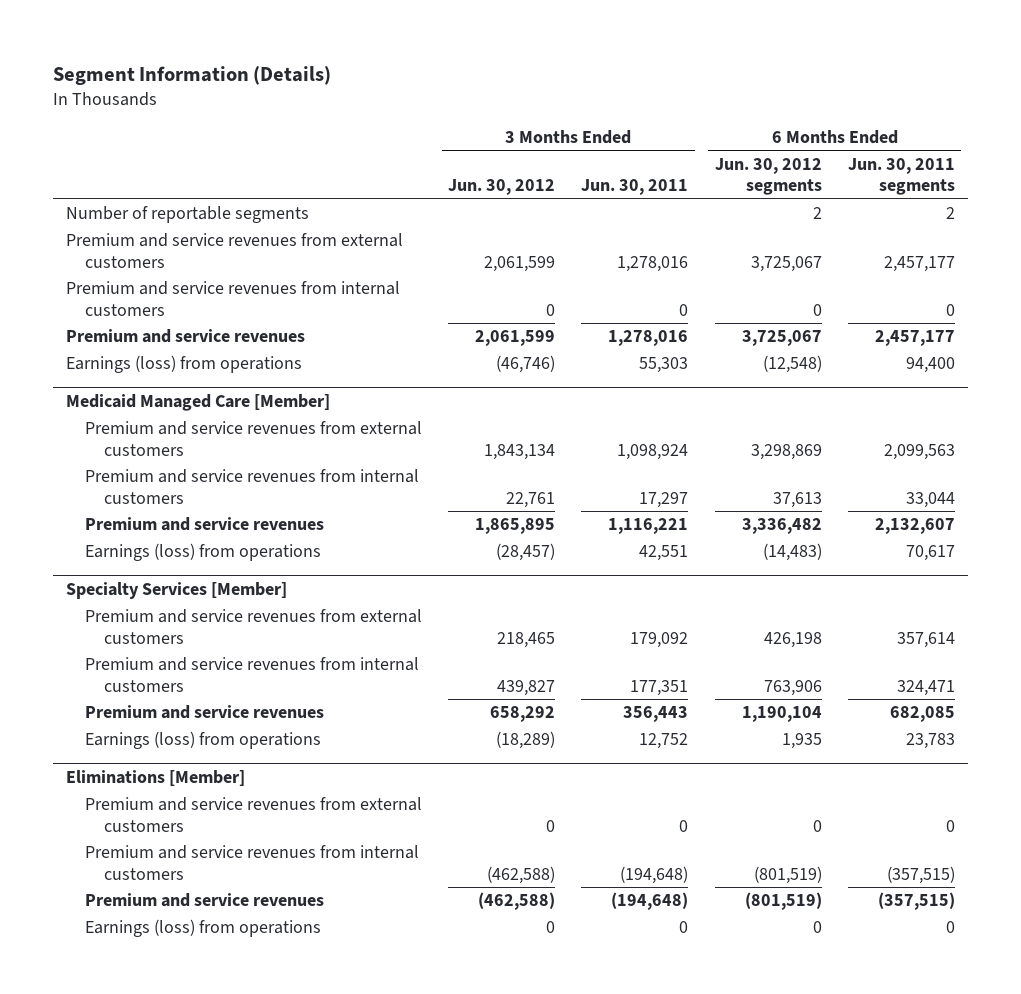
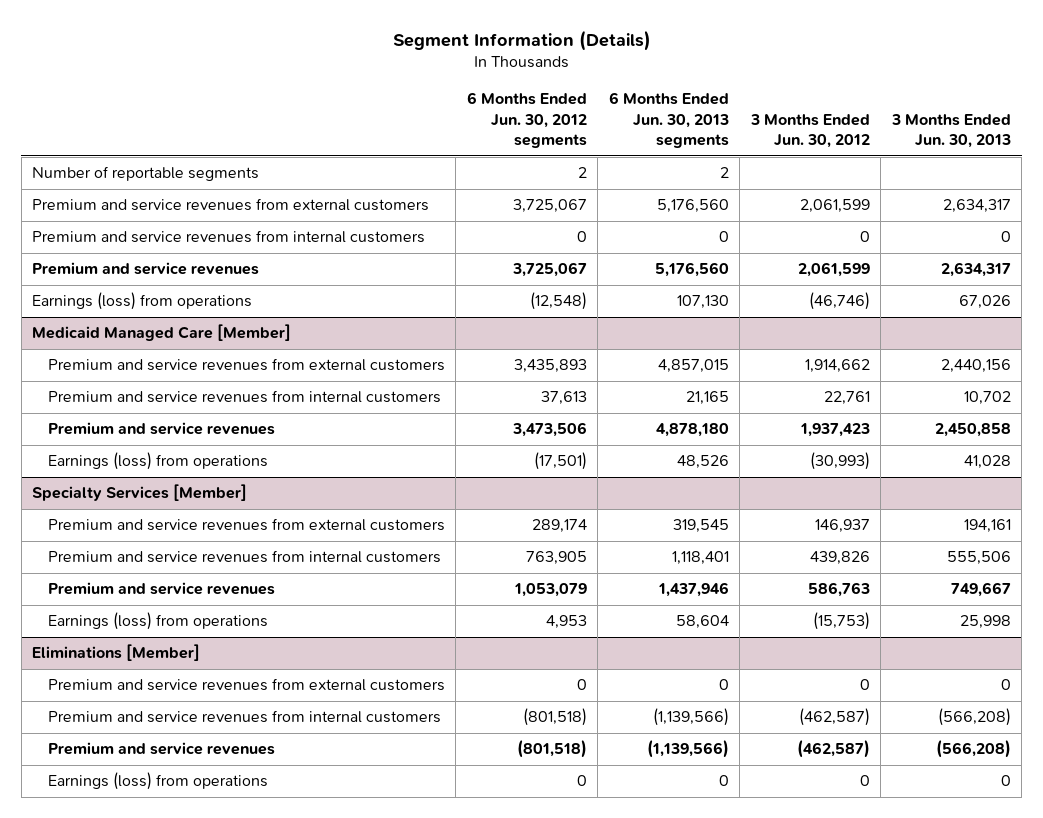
- | 3 Months Ended Jun. 30, 2012 | 3 Months Ended Jun. 30, 2011 | 6 Months Ended Jun. 30, 2012 segments | 6 Months Ended Jun. 30, 2011 segments
+ | 6 Months Ended Jun. 30, 2012 segments | 6 Months Ended Jun. 30, 2013 segments | 3 Months Ended Jun. 30, 2012 | 3 Months Ended Jun. 30, 2013
@ Medicaid Managed Care [Member]
- Premium and service revenues from external customers | 1,843,134 | 1,098,924 | 3,298,869 | 2,099,563
+ Premium and service revenues from external customers | 3,435,893 | 4,857,015 | 1,914,662 | 2,440,156
- Premium and service revenues | 1,865,895 | 1,116,221 | 3,336,482 | 2,132,607
- Earnings (loss) from operations | (28,457) | 42,551 | (14,483) | 70,617
+ Premium and service revenues | 3,473,506 | 4,878,180 | 1,937,423 | 2,450,858
+ Earnings (loss) from operations | (17,501) | 48,526 | (30,993) | 41,028
@ Specialty Services [Member]
- Premium and service revenues from external customers | 218,465 | 179,092 | 426,198 | 357,614
- Premium and service revenues from internal customers | 439,827 | 177,351 | 763,906 | 324,471
- Premium and service revenues | 658,292 | 356,443 | 1,190,104 | 682,085
- Earnings (loss) from operations | (18,289) | 12,752 | 1,935 | 23,783
+ Premium and service revenues from external customers | 289,174 | 319,545 | 146,937 | 194,161
+ Premium and service revenues from internal customers | 763,905 | 1,118,401 | 439,826 | 555,506
+ Premium and service revenues | 1,053,079 | 1,437,946 | 586,763 | 749,667
+ Earnings (loss) from operations | 4,953 | 58,604 | (15,753) | 25,998
@ Eliminations [Member]
- Premium and service revenues from internal customers | (462,588) | (194,648) | (801,519) | (357,515)
- Premium and service revenues | (462,588) | (194,648) | (801,519) | (357,515)
+ Premium and service revenues from internal customers | (801,518) | (1,139,566) | (462,587) | (566,208)
+ Premium and service revenues | (801,518) | (1,139,566) | (462,587) | (566,208)

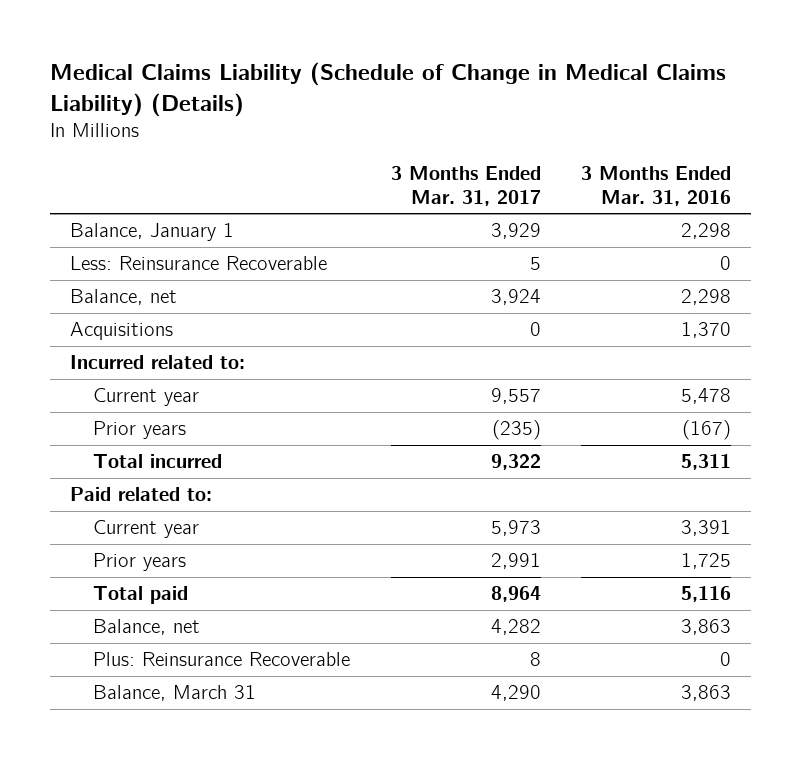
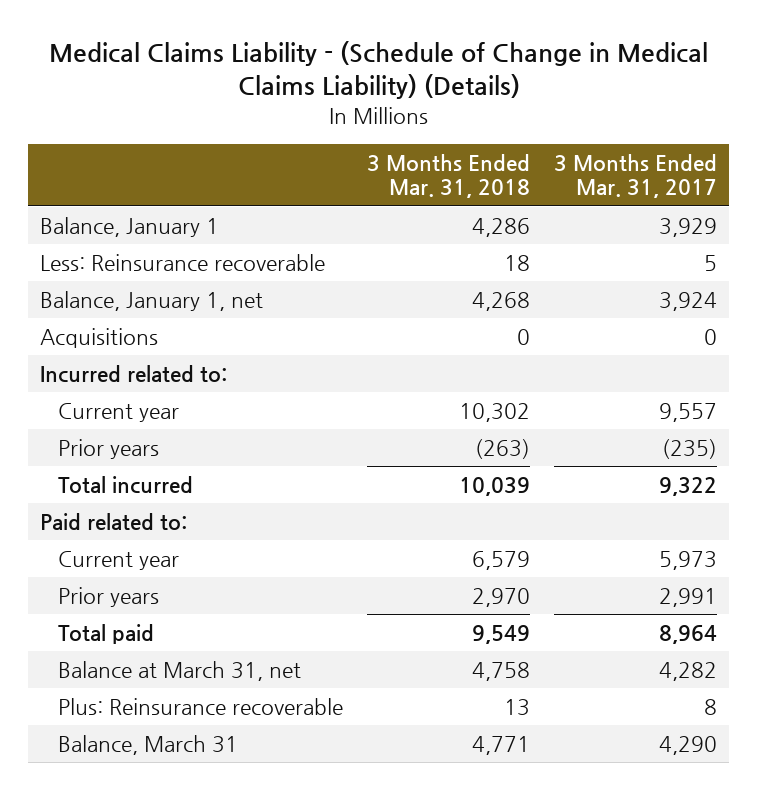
- Medical Claims Liability (Schedule of Change in Medical Claims Liability) (Details)
+ Medical Claims Liability - (Schedule of Change in Medical Claims Liability) (Details)
- | 3 Months Ended Mar. 31, 2017 | 3 Months Ended Mar. 31, 2016
+ | 3 Months Ended Mar. 31, 2018 | 3 Months Ended Mar. 31, 2017
- Less: Reinsurance Recoverable | 5 | 0
- Balance, net | 3,924 | 2,298
+ Less: Reinsurance recoverable | 18 | 5
+ Balance, January 1, net | 4,268 | 3,924
- Balance, net | 4,282 | 3,863
- Plus: Reinsurance Recoverable | 8 | 0
+ Balance at March 31, net | 4,758 | 4,282
+ Plus: Reinsurance recoverable | 13 | 8

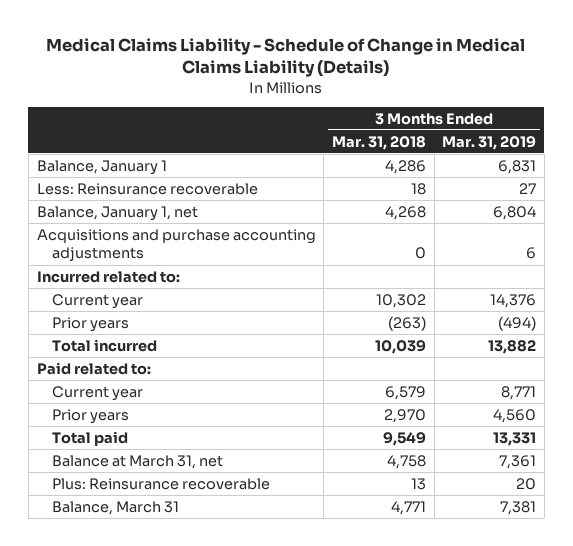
- Medical Claims Liability - (Schedule of Change in Medical Claims Liability) (Details)
+ Medical Claims Liability - Schedule of Change in Medical Claims Liability (Details)
- | 3 Months Ended Mar. 31, 2018 | 3 Months Ended Mar. 31, 2017
+ | 3 Months Ended Mar. 31, 2018 | 3 Months Ended Mar. 31, 2019
- Acquisitions | 0 | 0
+ Acquisitions and purchase accounting adjustments | 0 | 6

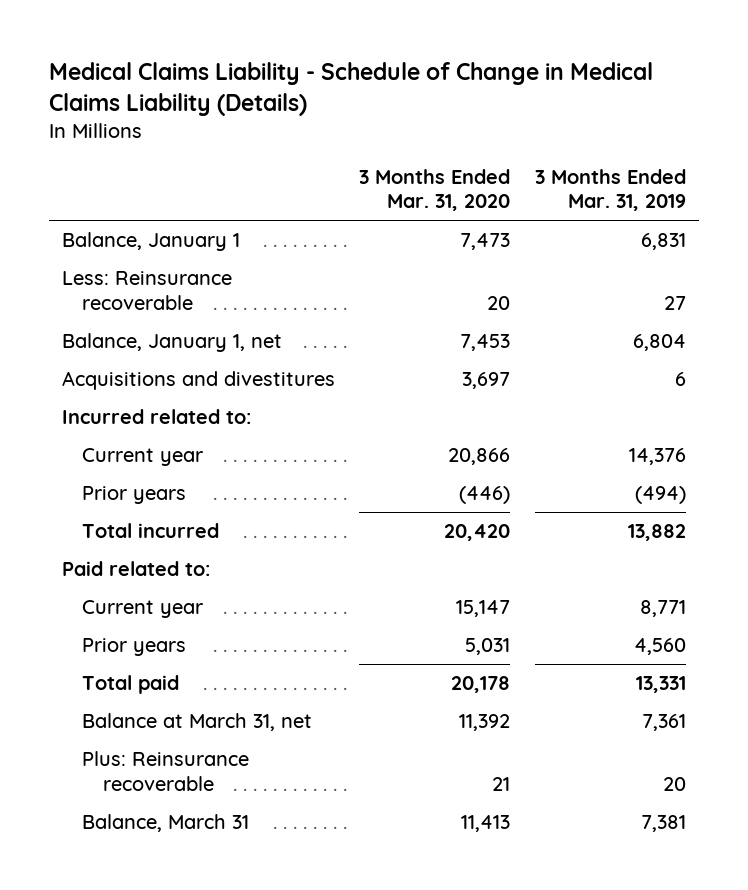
- | 3 Months Ended Mar. 31, 2018 | 3 Months Ended Mar. 31, 2019
+ | 3 Months Ended Mar. 31, 2020 | 3 Months Ended Mar. 31, 2019
- Acquisitions and purchase accounting adjustments | 0 | 6
+ Acquisitions and divestitures | 3,697 | 6

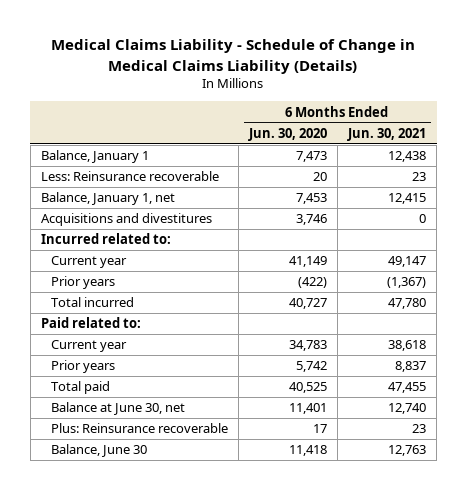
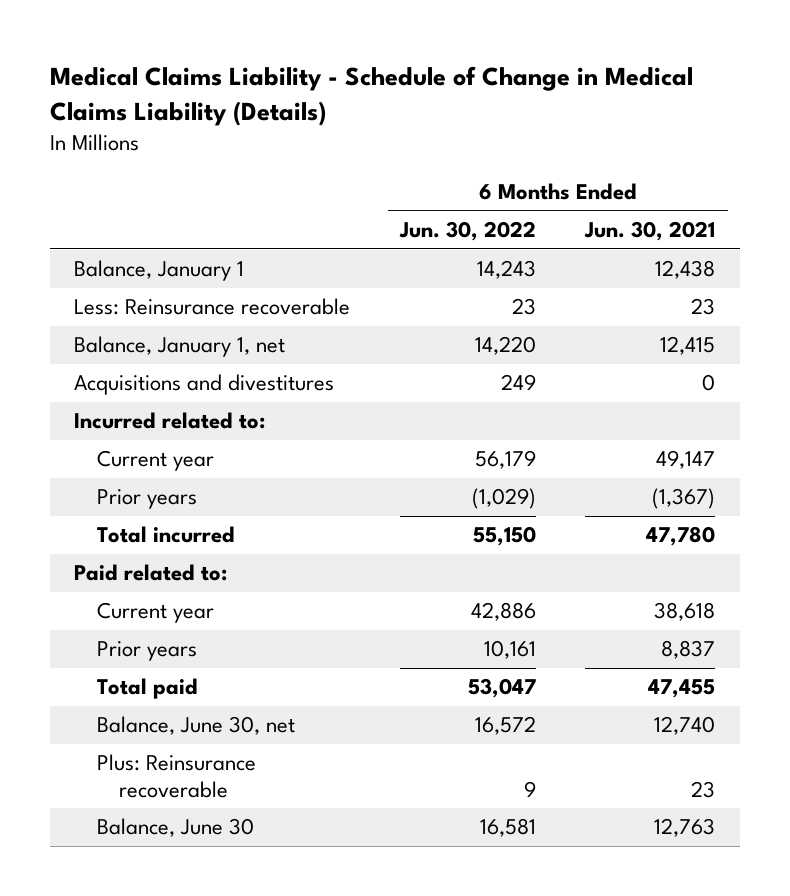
- | 6 Months Ended Jun. 30, 2020 | 6 Months Ended Jun. 30, 2021
+ | 6 Months Ended Jun. 30, 2022 | 6 Months Ended Jun. 30, 2021
- Balance at June 30, net | 11,401 | 12,740
+ Balance, June 30, net | 16,572 | 12,740

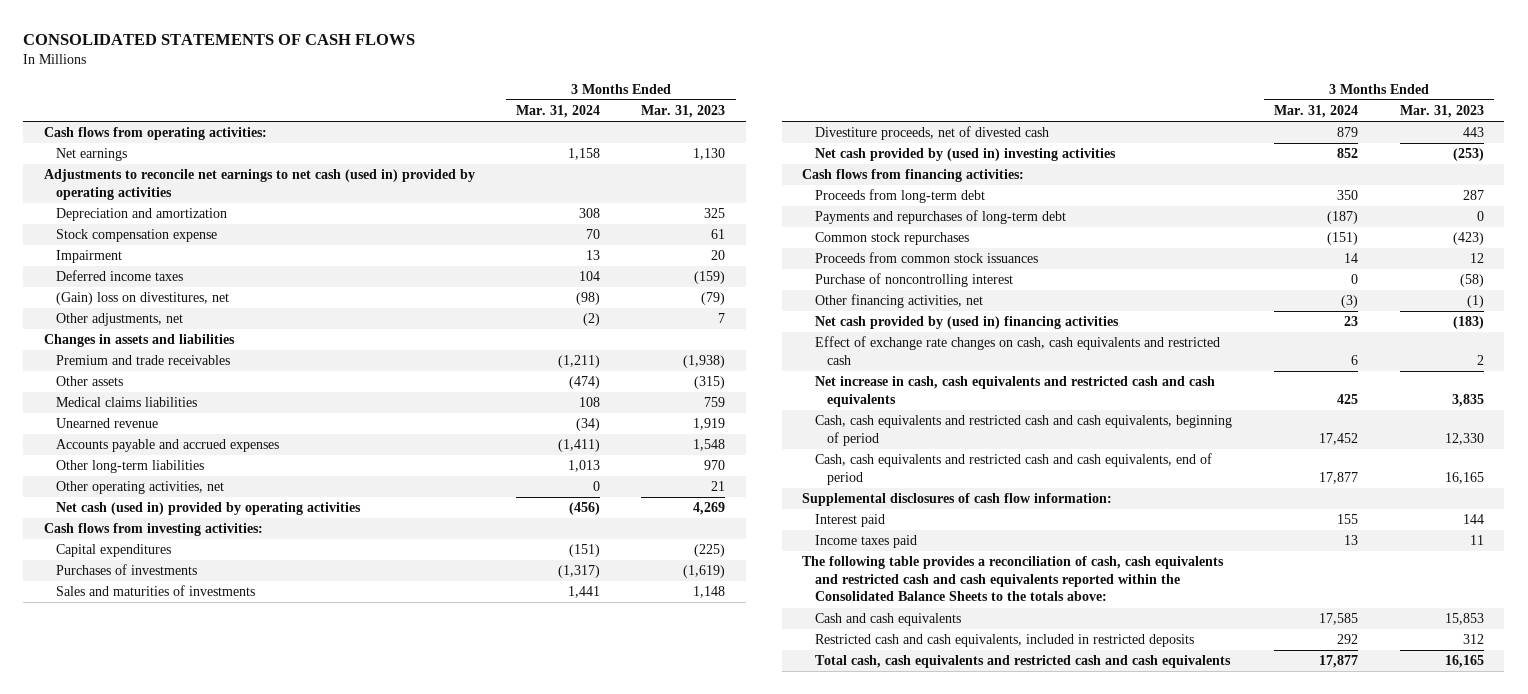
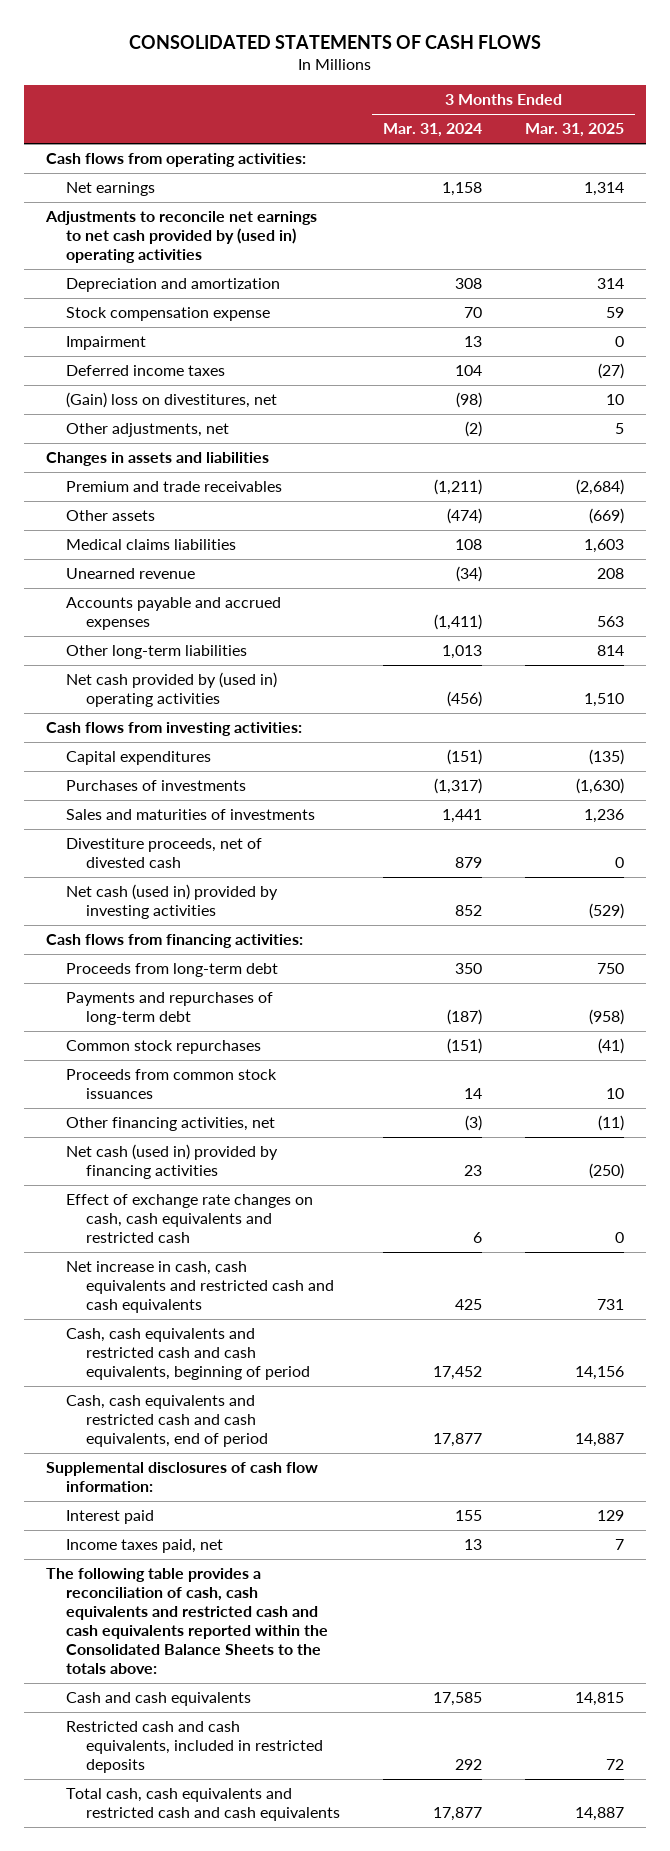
- | 3 Months Ended Mar. 31, 2024 | 3 Months Ended Mar. 31, 2023
+ | 3 Months Ended Mar. 31, 2024 | 3 Months Ended Mar. 31, 2025
- Adjustments to reconcile net earnings to net cash (used in) provided by operating activities
+ Adjustments to reconcile net earnings to net cash provided by (used in) operating activities
- Other operating activities, net | 0 | 21
- Net cash (used in) provided by operating activities | (456) | 4,269
+ Net cash provided by (used in) operating activities | (456) | 1,510
- Net cash provided by (used in) investing activities | 852 | (253)
+ Net cash (used in) provided by investing activities | 852 | (529)
- Purchase of noncontrolling interest | 0 | (58)
- Net cash provided by (used in) financing activities | 23 | (183)
+ Net cash (used in) provided by financing activities | 23 | (250)
- Income taxes paid | 13 | 11
+ Income taxes paid, net | 13 | 7

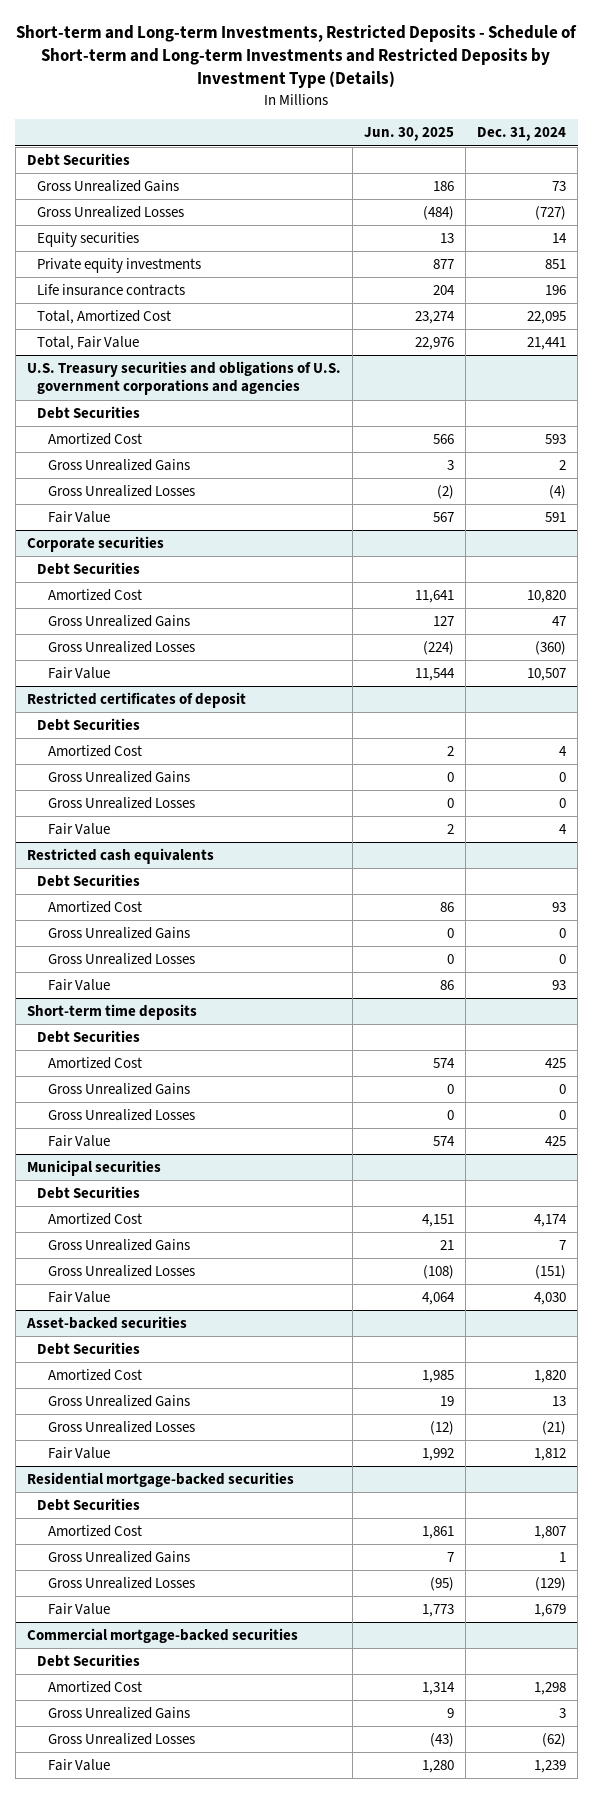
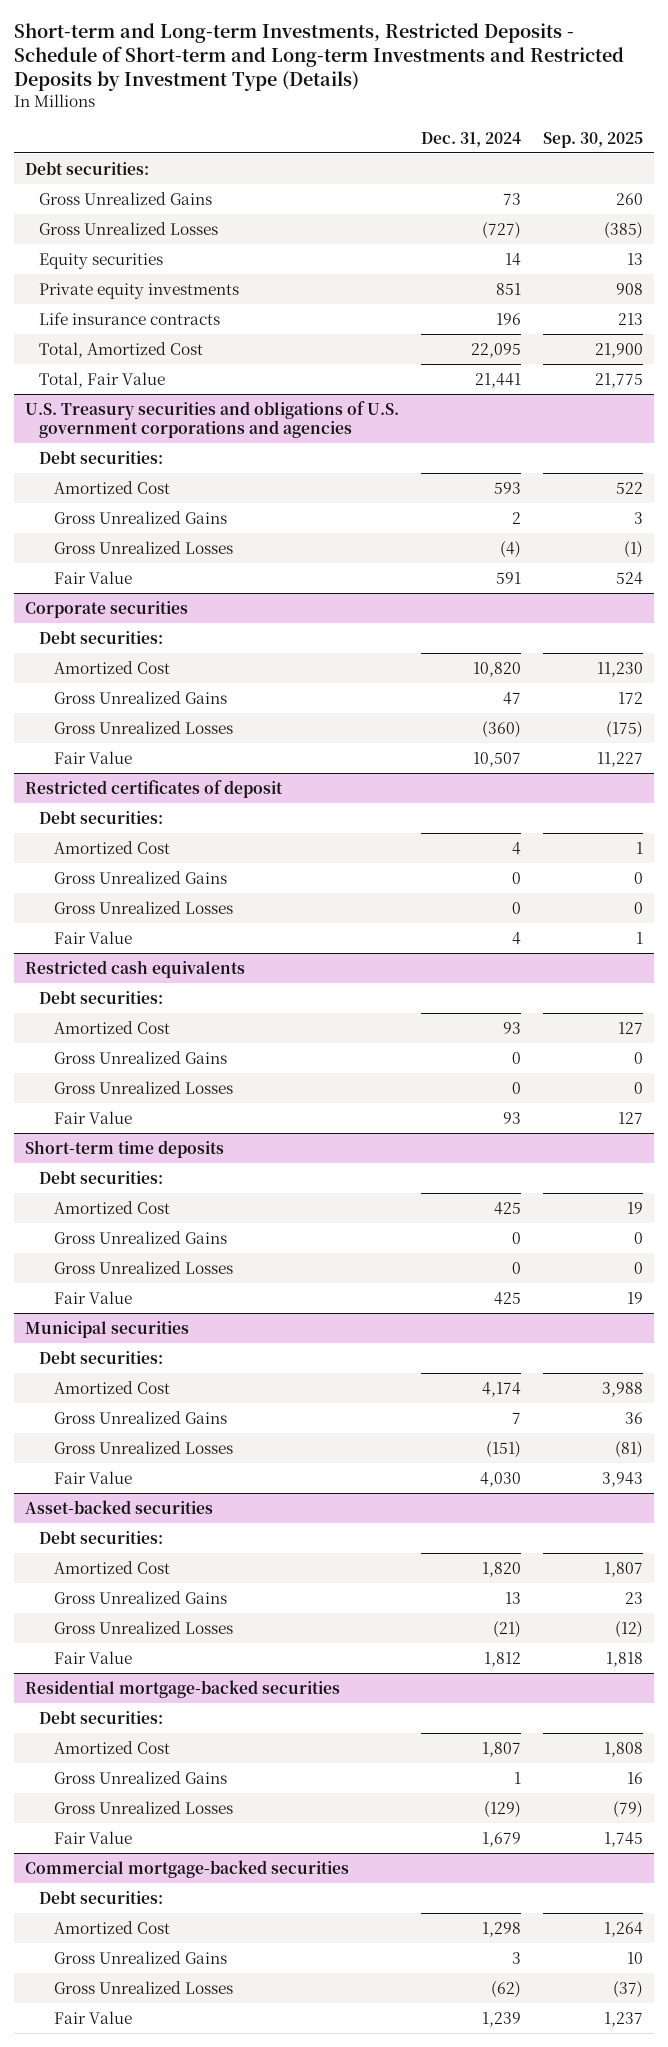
- | Jun. 30, 2025 | Dec. 31, 2024
+ | Dec. 31, 2024 | Sep. 30, 2025
- Debt Securities
+ Debt securities:
@ U.S. Treasury securities and obligations of U.S. government corporations and agencies
- Debt Securities
+ Debt securities:
@ Corporate securities
- Debt Securities
+ Debt securities:
@ Restricted certificates of deposit
- Debt Securities
+ Debt securities:
@ Restricted cash equivalents
- Debt Securities
+ Debt securities:
@ Short-term time deposits
- Debt Securities
+ Debt securities:
@ Municipal securities
- Debt Securities
+ Debt securities:
@ Asset-backed securities
- Debt Securities
+ Debt securities:
@ Residential mortgage-backed securities
- Debt Securities
+ Debt securities:
@ Commercial mortgage-backed securities
- Debt Securities
+ Debt securities:

